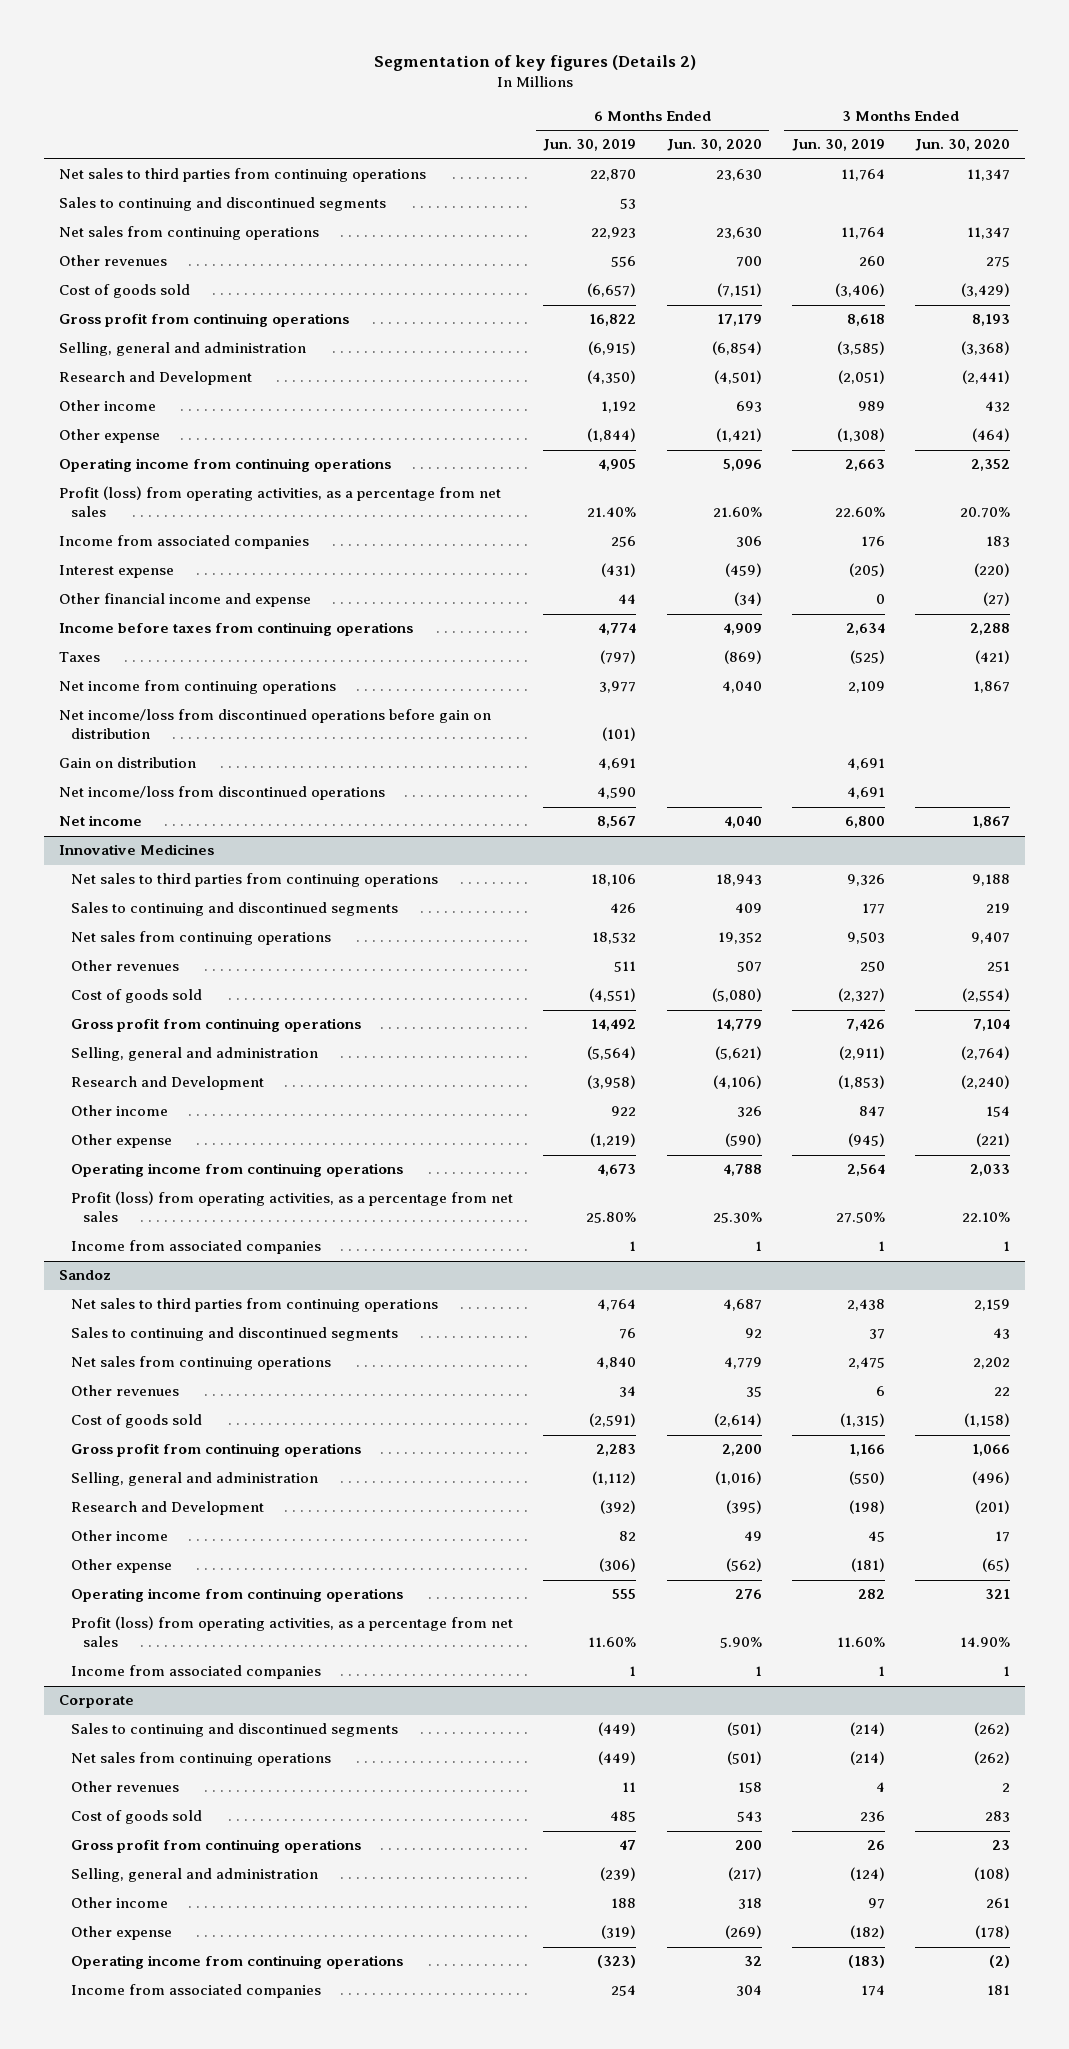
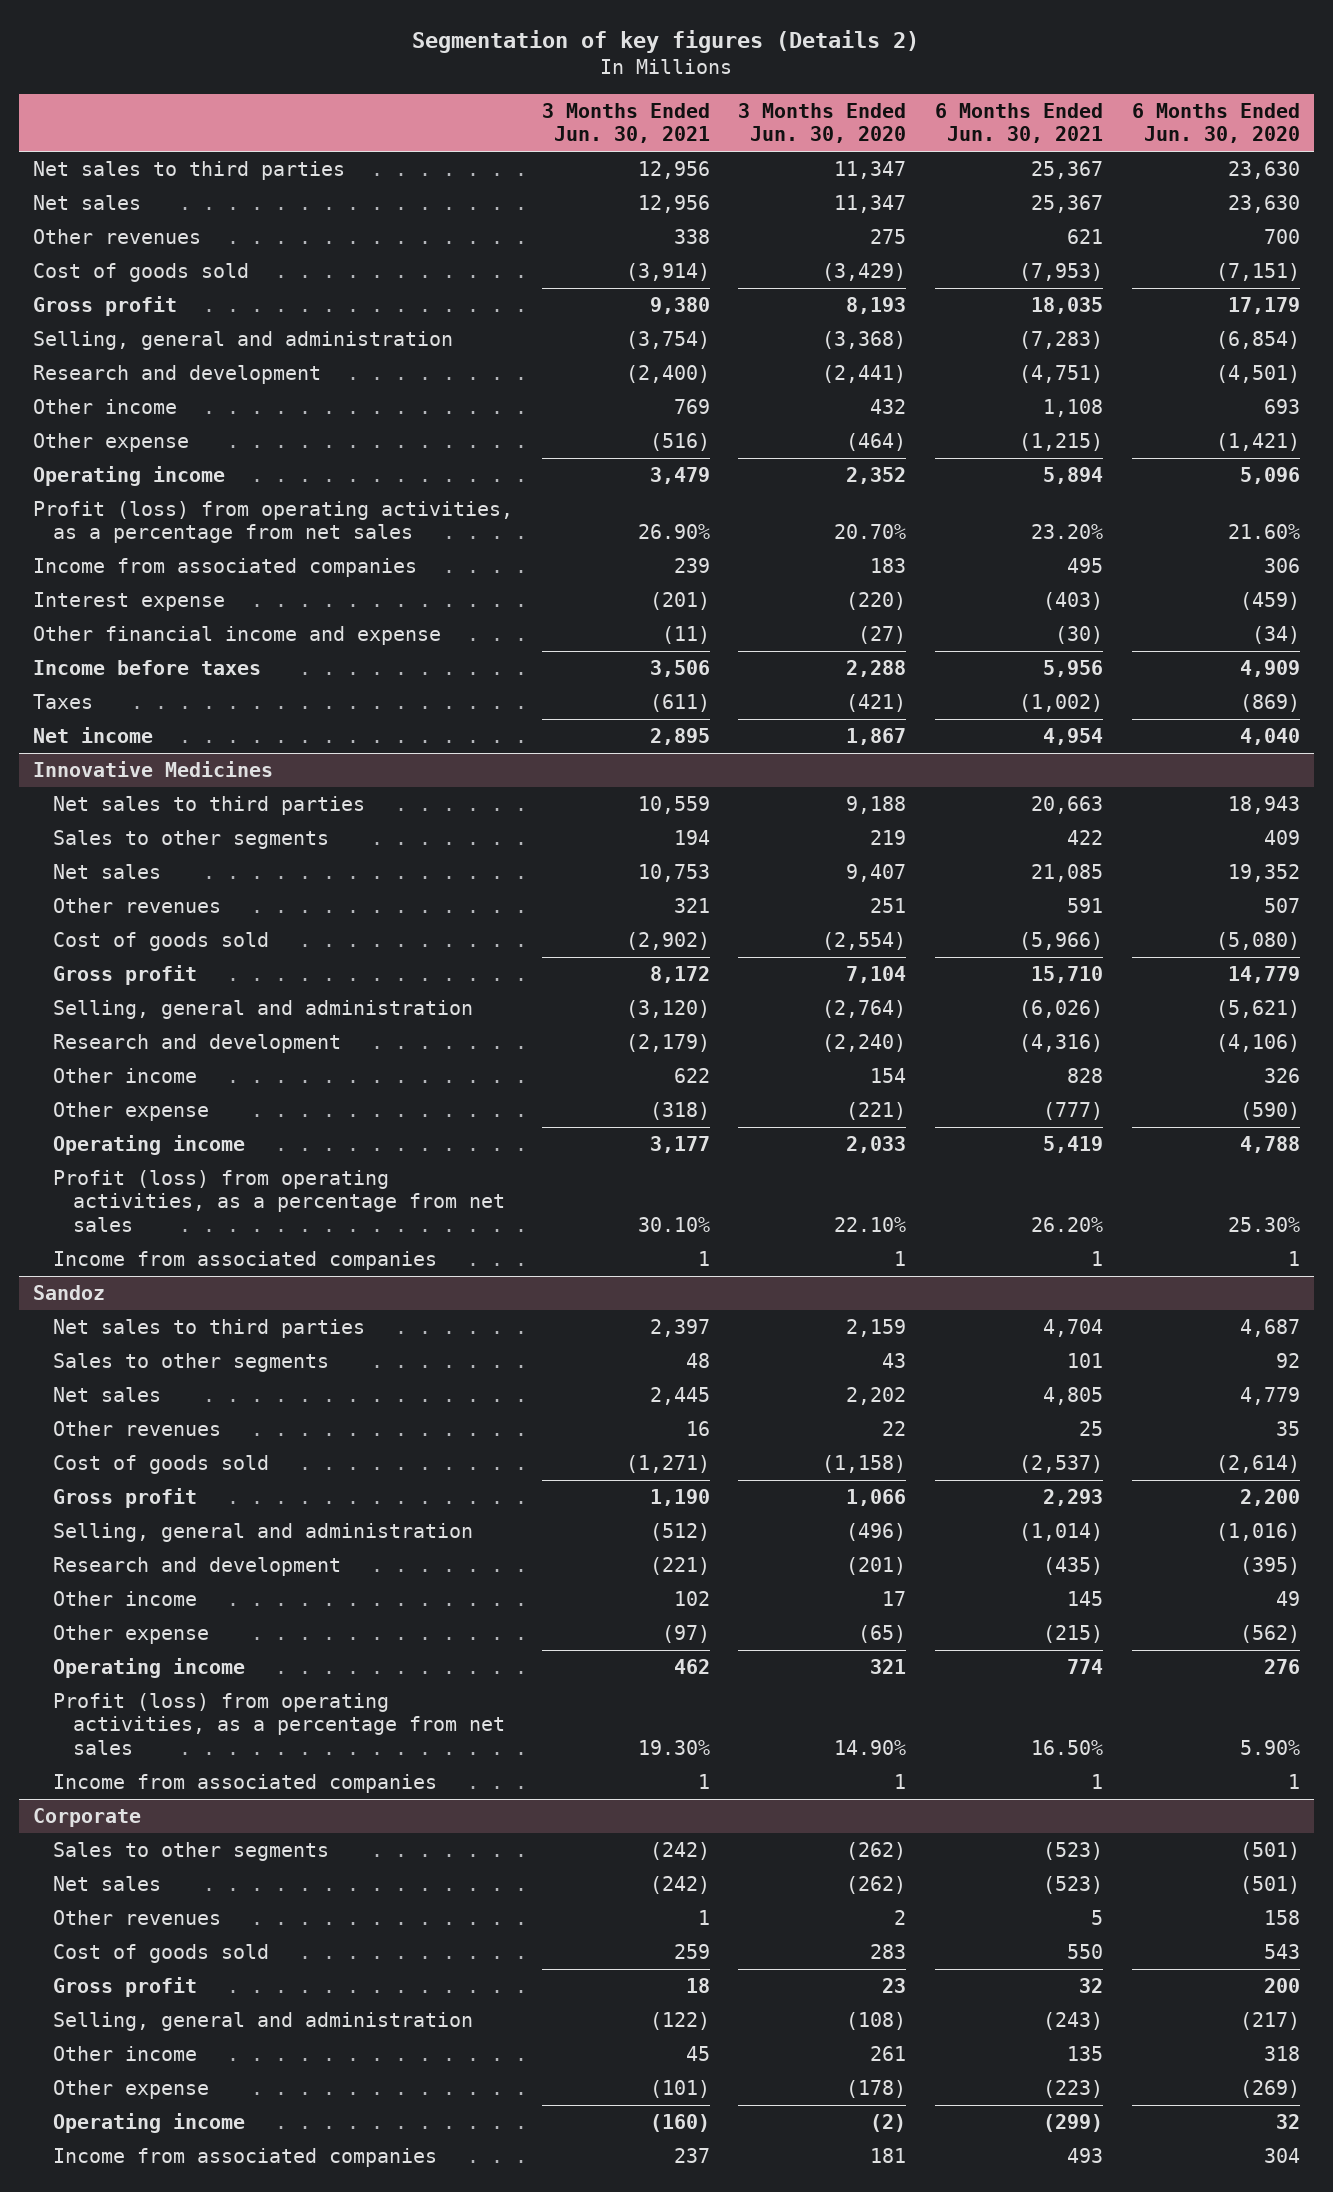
- | 6 Months Ended Jun. 30, 2019 | 6 Months Ended Jun. 30, 2020 | 3 Months Ended Jun. 30, 2019 | 3 Months Ended Jun. 30, 2020
+ | 3 Months Ended Jun. 30, 2021 | 3 Months Ended Jun. 30, 2020 | 6 Months Ended Jun. 30, 2021 | 6 Months Ended Jun. 30, 2020
- Net sales to third parties from continuing operations | 22,870 | 23,630 | 11,764 | 11,347
- Sales to continuing and discontinued segments | 53 | | |
- Net sales from continuing operations | 22,923 | 23,630 | 11,764 | 11,347
+ Net sales to third parties | 12,956 | 11,347 | 25,367 | 23,630
+ Net sales | 12,956 | 11,347 | 25,367 | 23,630
- Gross profit from continuing operations | 16,822 | 17,179 | 8,618 | 8,193
+ Gross profit | 9,380 | 8,193 | 18,035 | 17,179
- Research and Development | (4,350) | (4,501) | (2,051) | (2,441)
+ Research and development | (2,400) | (2,441) | (4,751) | (4,501)
- Operating income from continuing operations | 4,905 | 5,096 | 2,663 | 2,352
+ Operating income | 3,479 | 2,352 | 5,894 | 5,096
- Income before taxes from continuing operations | 4,774 | 4,909 | 2,634 | 2,288
+ Income before taxes | 3,506 | 2,288 | 5,956 | 4,909
- Net income from continuing operations | 3,977 | 4,040 | 2,109 | 1,867
- Net income/loss from discontinued operations before gain on distribution | (101) | | |
- Gain on distribution | 4,691 | | 4,691 |
- Net income/loss from discontinued operations | 4,590 | | 4,691 |
@ Innovative Medicines
- Net sales to third parties from continuing operations | 18,106 | 18,943 | 9,326 | 9,188
- Sales to continuing and discontinued segments | 426 | 409 | 177 | 219
- Net sales from continuing operations | 18,532 | 19,352 | 9,503 | 9,407
+ Net sales to third parties | 10,559 | 9,188 | 20,663 | 18,943
+ Sales to other segments | 194 | 219 | 422 | 409
+ Net sales | 10,753 | 9,407 | 21,085 | 19,352
- Gross profit from continuing operations | 14,492 | 14,779 | 7,426 | 7,104
+ Gross profit | 8,172 | 7,104 | 15,710 | 14,779
- Research and Development | (3,958) | (4,106) | (1,853) | (2,240)
+ Research and development | (2,179) | (2,240) | (4,316) | (4,106)
- Operating income from continuing operations | 4,673 | 4,788 | 2,564 | 2,033
+ Operating income | 3,177 | 2,033 | 5,419 | 4,788
@ Sandoz
- Net sales to third parties from continuing operations | 4,764 | 4,687 | 2,438 | 2,159
- Sales to continuing and discontinued segments | 76 | 92 | 37 | 43
- Net sales from continuing operations | 4,840 | 4,779 | 2,475 | 2,202
+ Net sales to third parties | 2,397 | 2,159 | 4,704 | 4,687
+ Sales to other segments | 48 | 43 | 101 | 92
+ Net sales | 2,445 | 2,202 | 4,805 | 4,779
- Gross profit from continuing operations | 2,283 | 2,200 | 1,166 | 1,066
+ Gross profit | 1,190 | 1,066 | 2,293 | 2,200
- Research and Development | (392) | (395) | (198) | (201)
+ Research and development | (221) | (201) | (435) | (395)
- Operating income from continuing operations | 555 | 276 | 282 | 321
+ Operating income | 462 | 321 | 774 | 276
@ Corporate
- Sales to continuing and discontinued segments | (449) | (501) | (214) | (262)
- Net sales from continuing operations | (449) | (501) | (214) | (262)
+ Sales to other segments | (242) | (262) | (523) | (501)
+ Net sales | (242) | (262) | (523) | (501)
- Gross profit from continuing operations | 47 | 200 | 26 | 23
+ Gross profit | 18 | 23 | 32 | 200
- Operating income from continuing operations | (323) | 32 | (183) | (2)
+ Operating income | (160) | (2) | (299) | 32

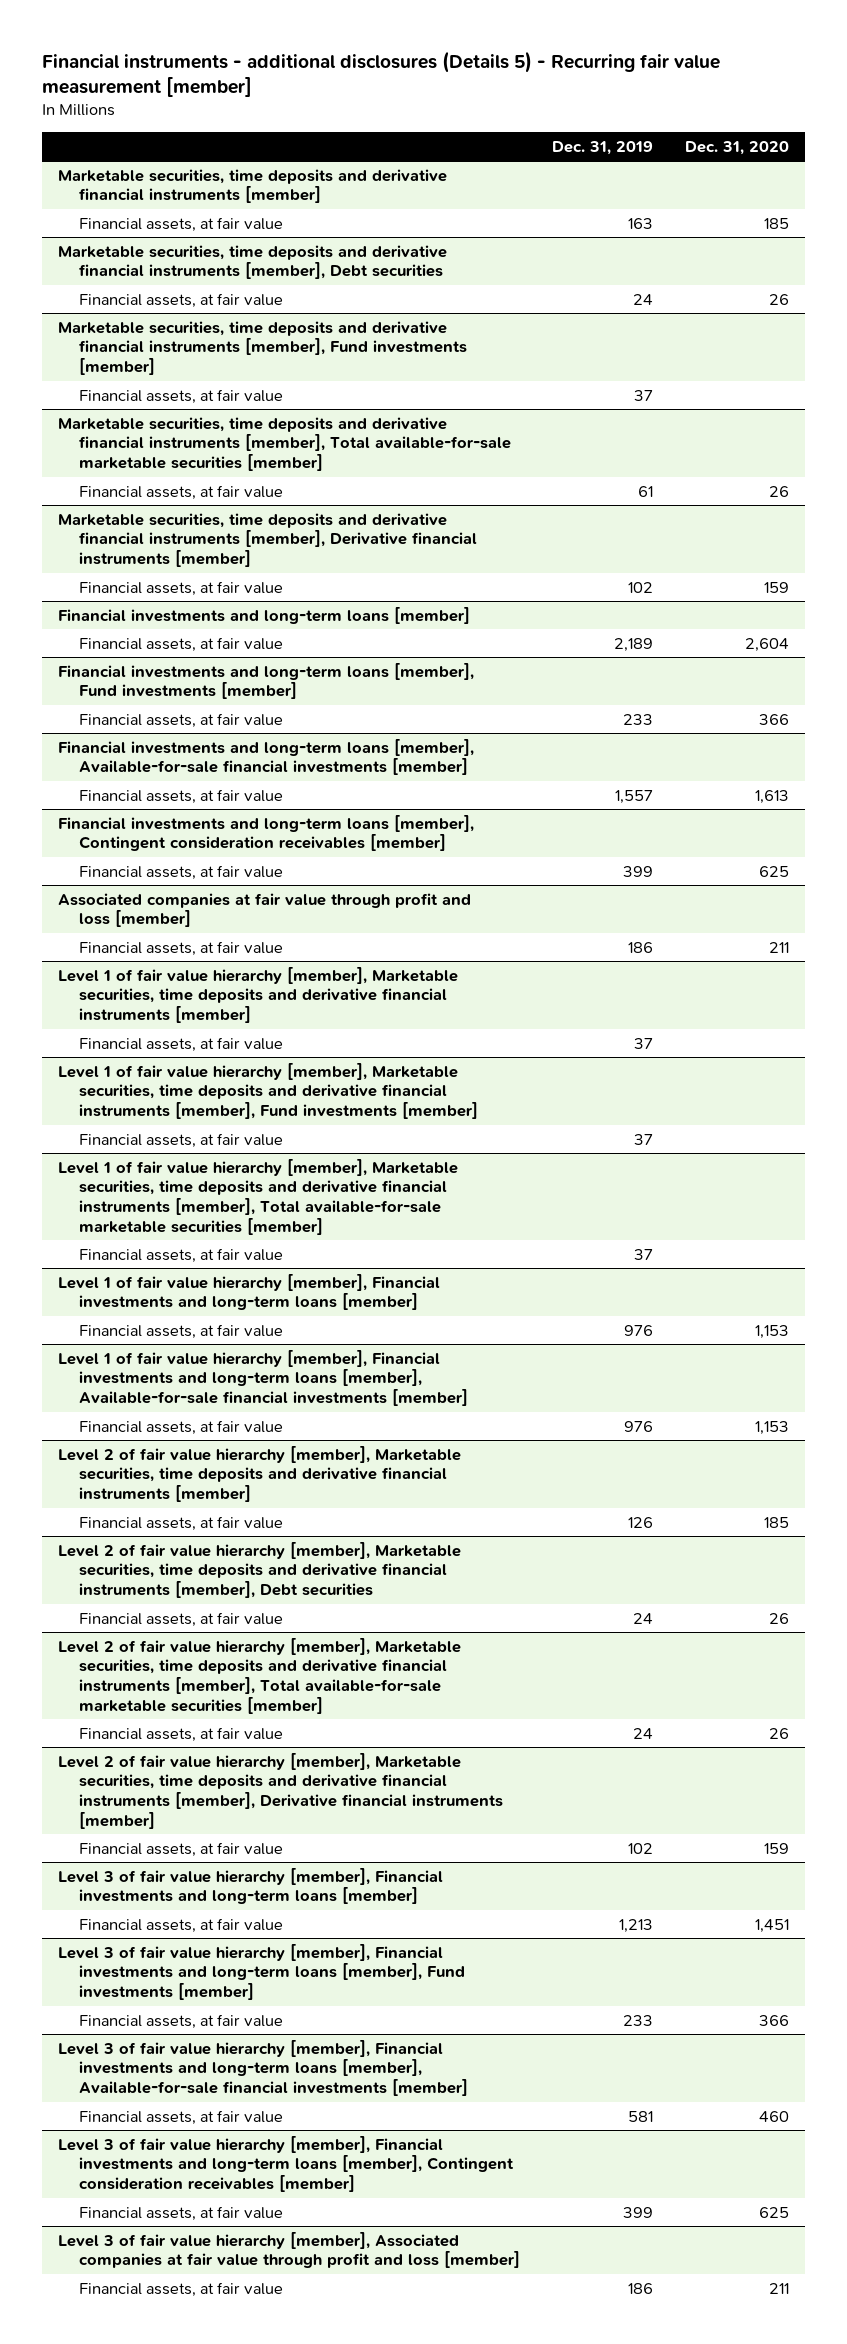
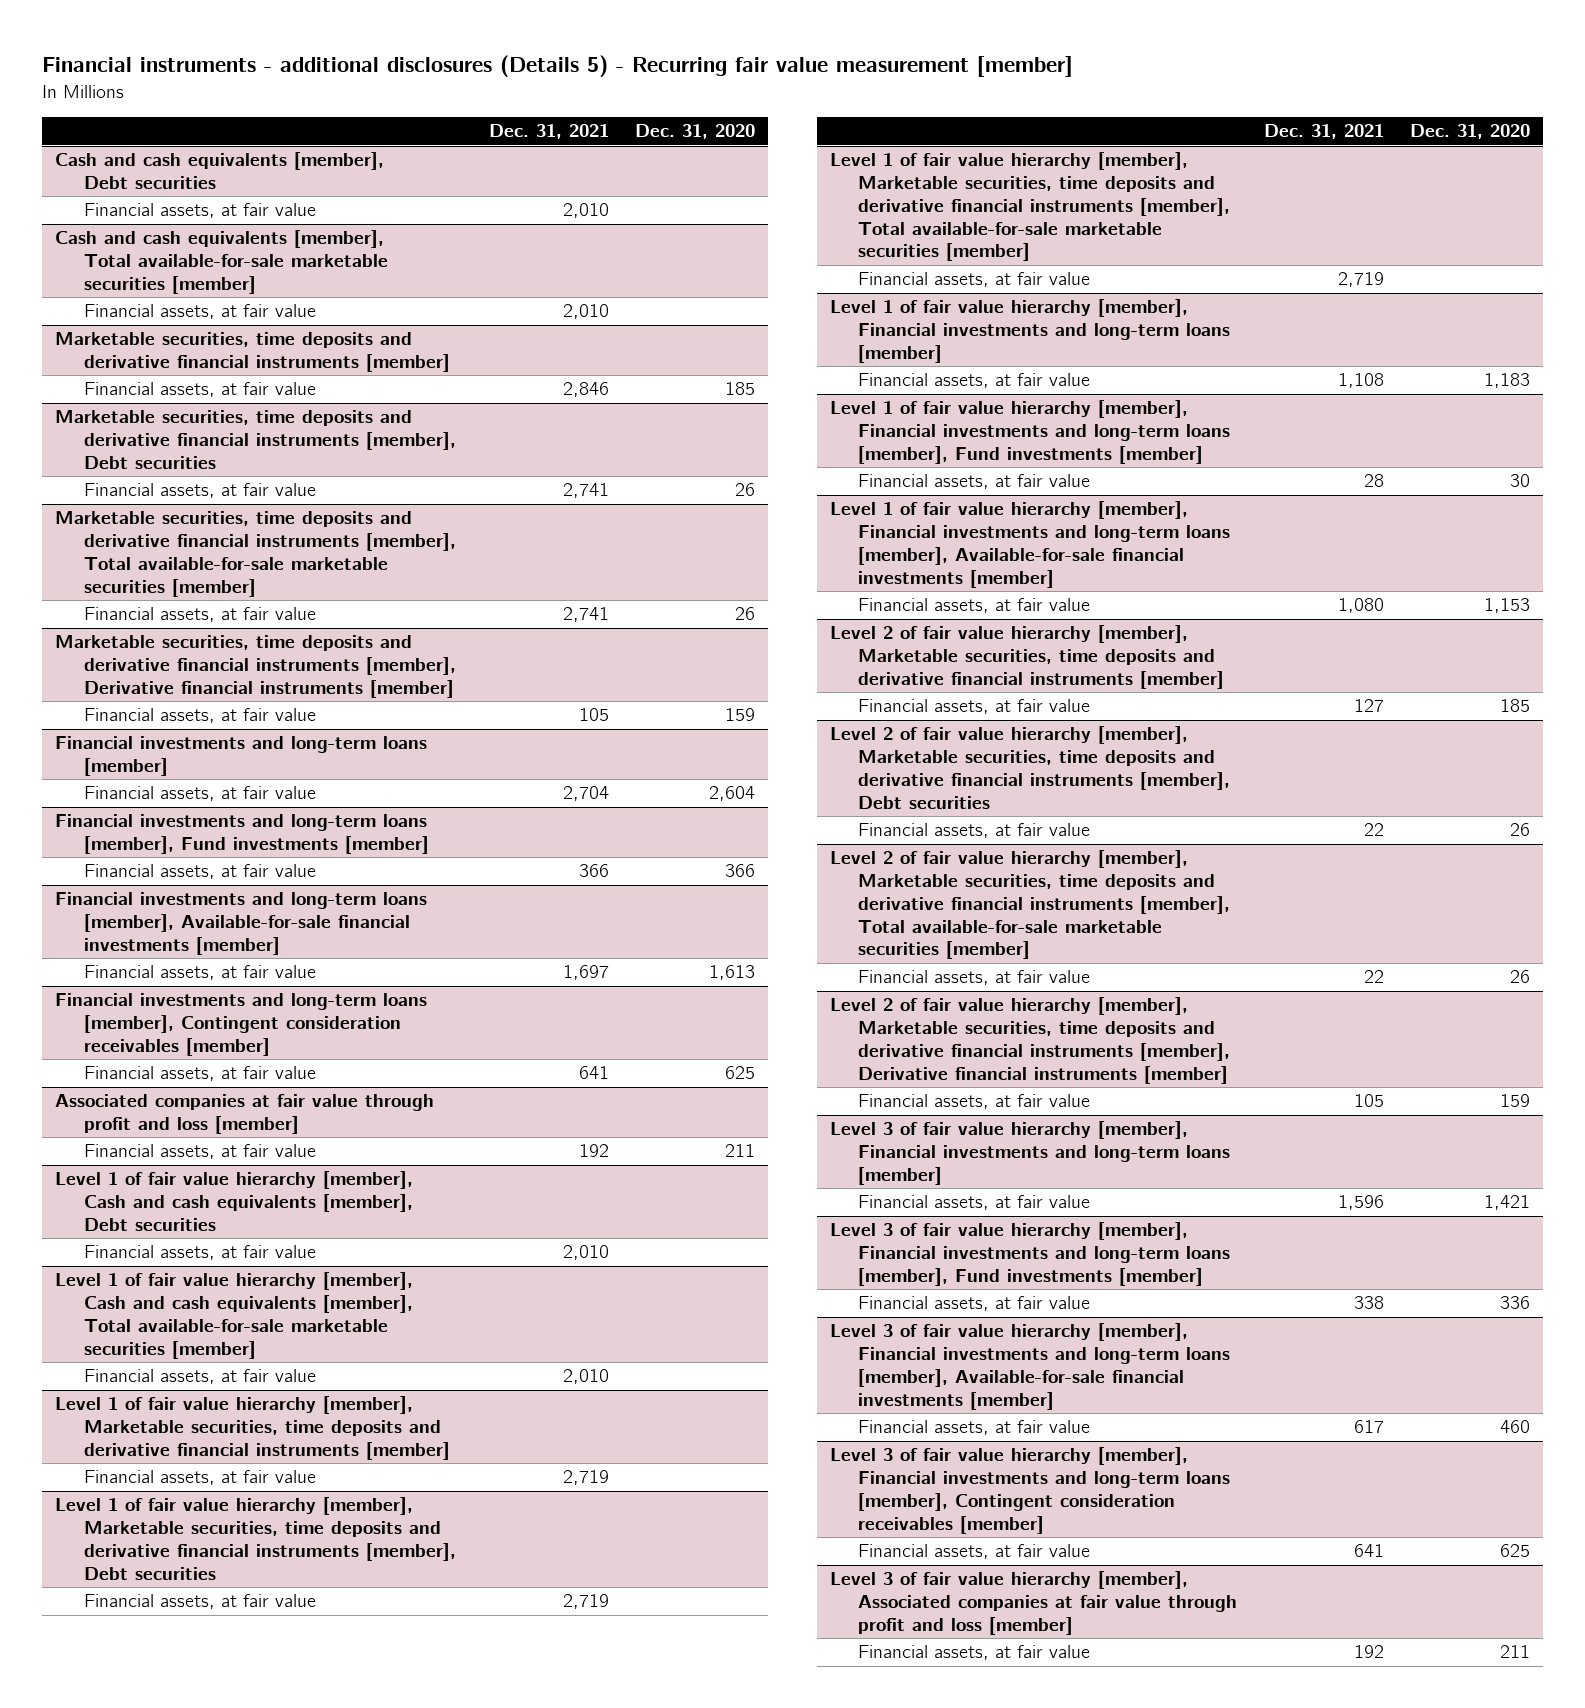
- | Dec. 31, 2019 | Dec. 31, 2020
+ | Dec. 31, 2021 | Dec. 31, 2020
+ Cash and cash equivalents [member], Debt securities
+ Financial assets, at fair value | 2,010 |
+ Cash and cash equivalents [member], Total available-for-sale marketable securities [member]
+ Financial assets, at fair value | 2,010 |
- Marketable securities, time deposits and derivative financial instruments [member], Fund investments [member]
- Financial assets, at fair value | 37 |
+ Level 1 of fair value hierarchy [member], Cash and cash equivalents [member], Debt securities
+ Financial assets, at fair value | 2,010 |
+ Level 1 of fair value hierarchy [member], Cash and cash equivalents [member], Total available-for-sale marketable securities [member]
+ Financial assets, at fair value | 2,010 |
- Level 1 of fair value hierarchy [member], Marketable securities, time deposits and derivative financial instruments [member], Fund investments [member]
+ Level 1 of fair value hierarchy [member], Marketable securities, time deposits and derivative financial instruments [member], Debt securities
@ Level 1 of fair value hierarchy [member], Financial investments and long-term loans [member]
- Financial assets, at fair value | 976 | 1,153
+ Financial assets, at fair value | 1,108 | 1,183
+ Level 1 of fair value hierarchy [member], Financial investments and long-term loans [member], Fund investments [member]
+ Financial assets, at fair value | 28 | 30
@ Level 3 of fair value hierarchy [member], Financial investments and long-term loans [member]
- Financial assets, at fair value | 1,213 | 1,451
+ Financial assets, at fair value | 1,596 | 1,421
@ Level 3 of fair value hierarchy [member], Financial investments and long-term loans [member], Fund investments [member]
- Financial assets, at fair value | 233 | 366
+ Financial assets, at fair value | 338 | 336

